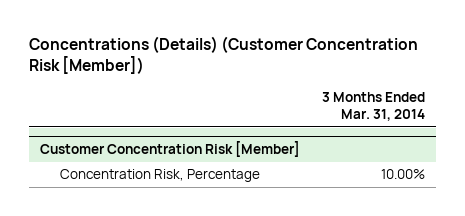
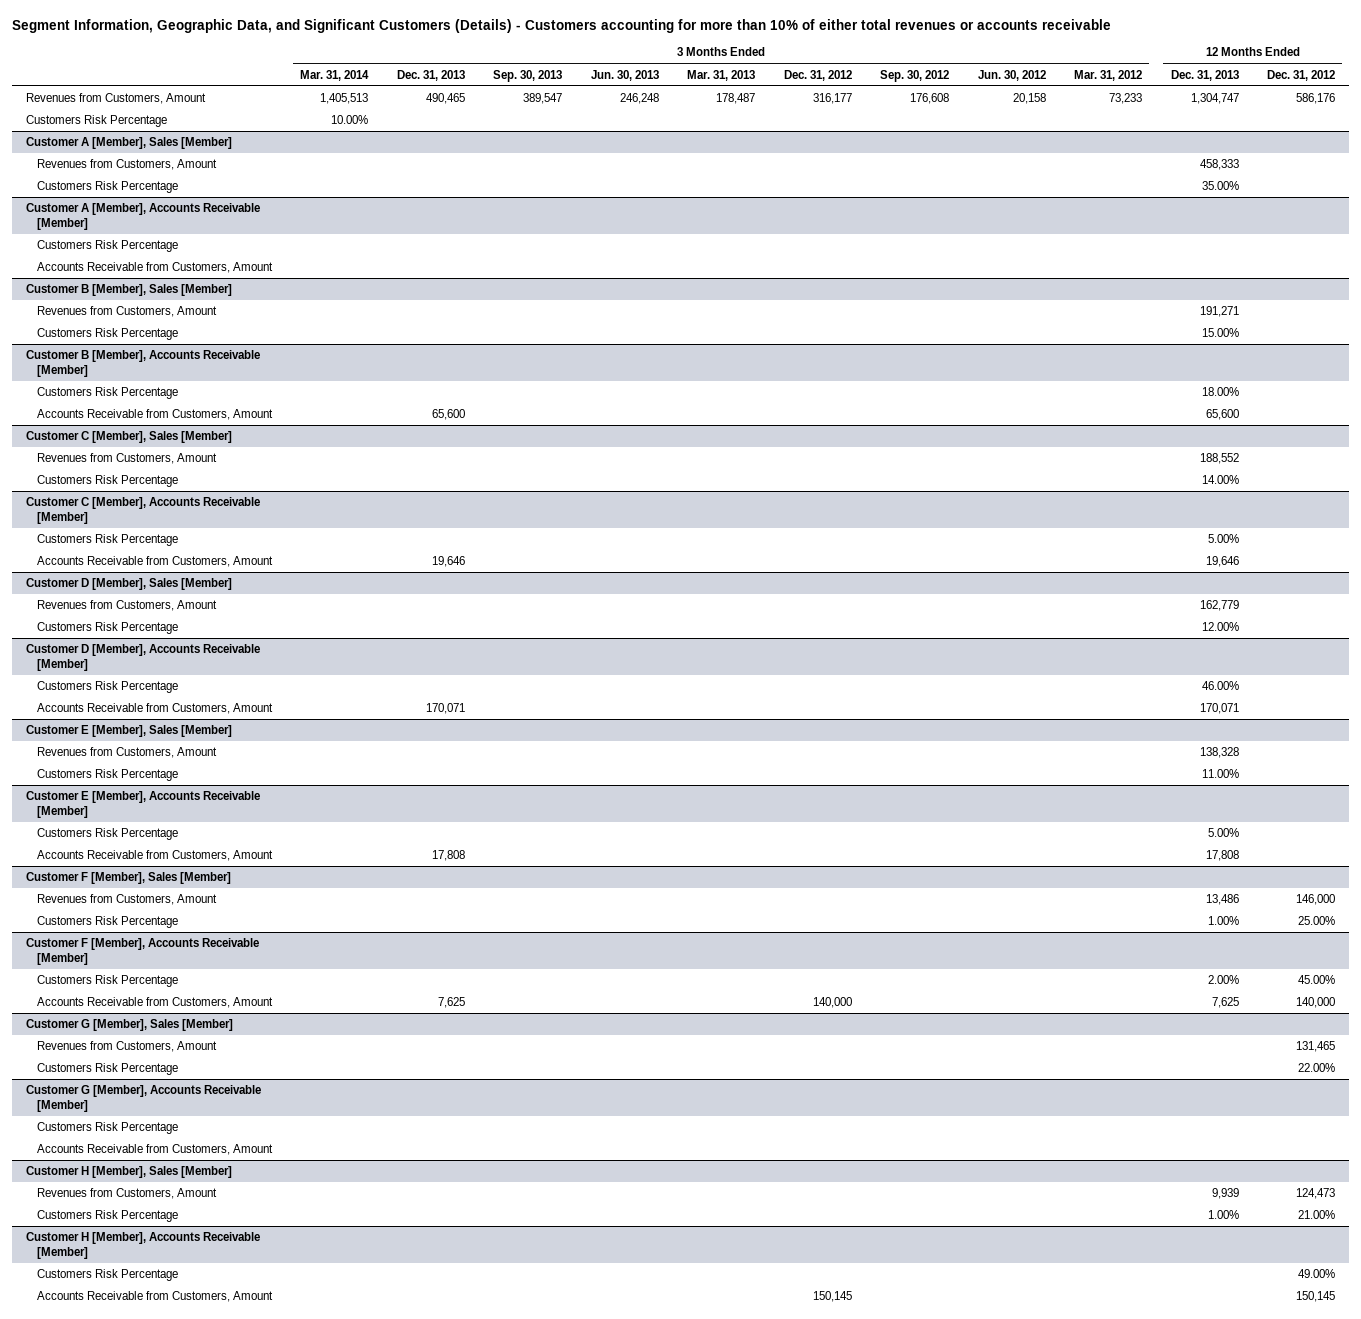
- Concentrations (Details) (Customer Concentration Risk [Member])
+ Segment Information, Geographic Data, and Significant Customers (Details) - Customers accounting for more than 10% of either total revenues or accounts receivable
- | 3 Months Ended Mar. 31, 2014
+ | 3 Months Ended Mar. 31, 2014 | 3 Months Ended Dec. 31, 2013 | 3 Months Ended Sep. 30, 2013 | 3 Months Ended Jun. 30, 2013 | 3 Months Ended Mar. 31, 2013 | 3 Months Ended Dec. 31, 2012 | 3 Months Ended Sep. 30, 2012 | 3 Months Ended Jun. 30, 2012 | 3 Months Ended Mar. 31, 2012 | 12 Months Ended Dec. 31, 2013 | 12 Months Ended Dec. 31, 2012
- Customer Concentration Risk [Member]
- Concentration Risk, Percentage | 10.00%
+ Revenues from Customers, Amount | 1,405,513 | 490,465 | 389,547 | 246,248 | 178,487 | 316,177 | 176,608 | 20,158 | 73,233 | 1,304,747 | 586,176
+ Customers Risk Percentage | 10.00% | | | | | | | | | |
+ Customer A [Member], Sales [Member]
+ Revenues from Customers, Amount | | | | | | | | | | 458,333 |
+ Customers Risk Percentage | | | | | | | | | | 35.00% |
+ Customer A [Member], Accounts Receivable [Member]
+ Customers Risk Percentage
+ Accounts Receivable from Customers, Amount
+ Customer B [Member], Sales [Member]
+ Revenues from Customers, Amount | | | | | | | | | | 191,271 |
+ Customers Risk Percentage | | | | | | | | | | 15.00% |
+ Customer B [Member], Accounts Receivable [Member]
+ Customers Risk Percentage | | | | | | | | | | 18.00% |
+ Accounts Receivable from Customers, Amount | | 65,600 | | | | | | | | 65,600 |
+ Customer C [Member], Sales [Member]
+ Revenues from Customers, Amount | | | | | | | | | | 188,552 |
+ Customers Risk Percentage | | | | | | | | | | 14.00% |
+ Customer C [Member], Accounts Receivable [Member]
+ Customers Risk Percentage | | | | | | | | | | 5.00% |
+ Accounts Receivable from Customers, Amount | | 19,646 | | | | | | | | 19,646 |
+ Customer D [Member], Sales [Member]
+ Revenues from Customers, Amount | | | | | | | | | | 162,779 |
+ Customers Risk Percentage | | | | | | | | | | 12.00% |
+ Customer D [Member], Accounts Receivable [Member]
+ Customers Risk Percentage | | | | | | | | | | 46.00% |
+ Accounts Receivable from Customers, Amount | | 170,071 | | | | | | | | 170,071 |
+ Customer E [Member], Sales [Member]
+ Revenues from Customers, Amount | | | | | | | | | | 138,328 |
+ Customers Risk Percentage | | | | | | | | | | 11.00% |
+ Customer E [Member], Accounts Receivable [Member]
+ Customers Risk Percentage | | | | | | | | | | 5.00% |
+ Accounts Receivable from Customers, Amount | | 17,808 | | | | | | | | 17,808 |
+ Customer F [Member], Sales [Member]
+ Revenues from Customers, Amount | | | | | | | | | | 13,486 | 146,000
+ Customers Risk Percentage | | | | | | | | | | 1.00% | 25.00%
+ Customer F [Member], Accounts Receivable [Member]
+ Customers Risk Percentage | | | | | | | | | | 2.00% | 45.00%
+ Accounts Receivable from Customers, Amount | | 7,625 | | | | 140,000 | | | | 7,625 | 140,000
+ Customer G [Member], Sales [Member]
+ Revenues from Customers, Amount | | | | | | | | | | | 131,465
+ Customers Risk Percentage | | | | | | | | | | | 22.00%
+ Customer G [Member], Accounts Receivable [Member]
+ Customers Risk Percentage
+ Accounts Receivable from Customers, Amount
+ Customer H [Member], Sales [Member]
+ Revenues from Customers, Amount | | | | | | | | | | 9,939 | 124,473
+ Customers Risk Percentage | | | | | | | | | | 1.00% | 21.00%
+ Customer H [Member], Accounts Receivable [Member]
+ Customers Risk Percentage | | | | | | | | | | | 49.00%
+ Accounts Receivable from Customers, Amount | | | | | | 150,145 | | | | | 150,145

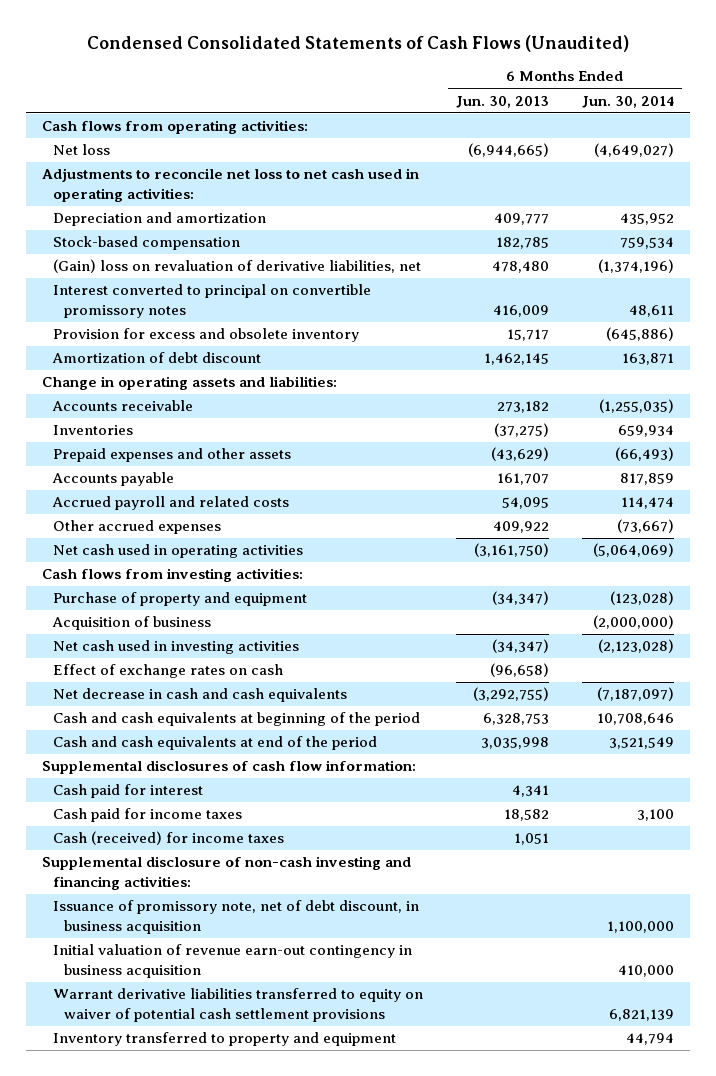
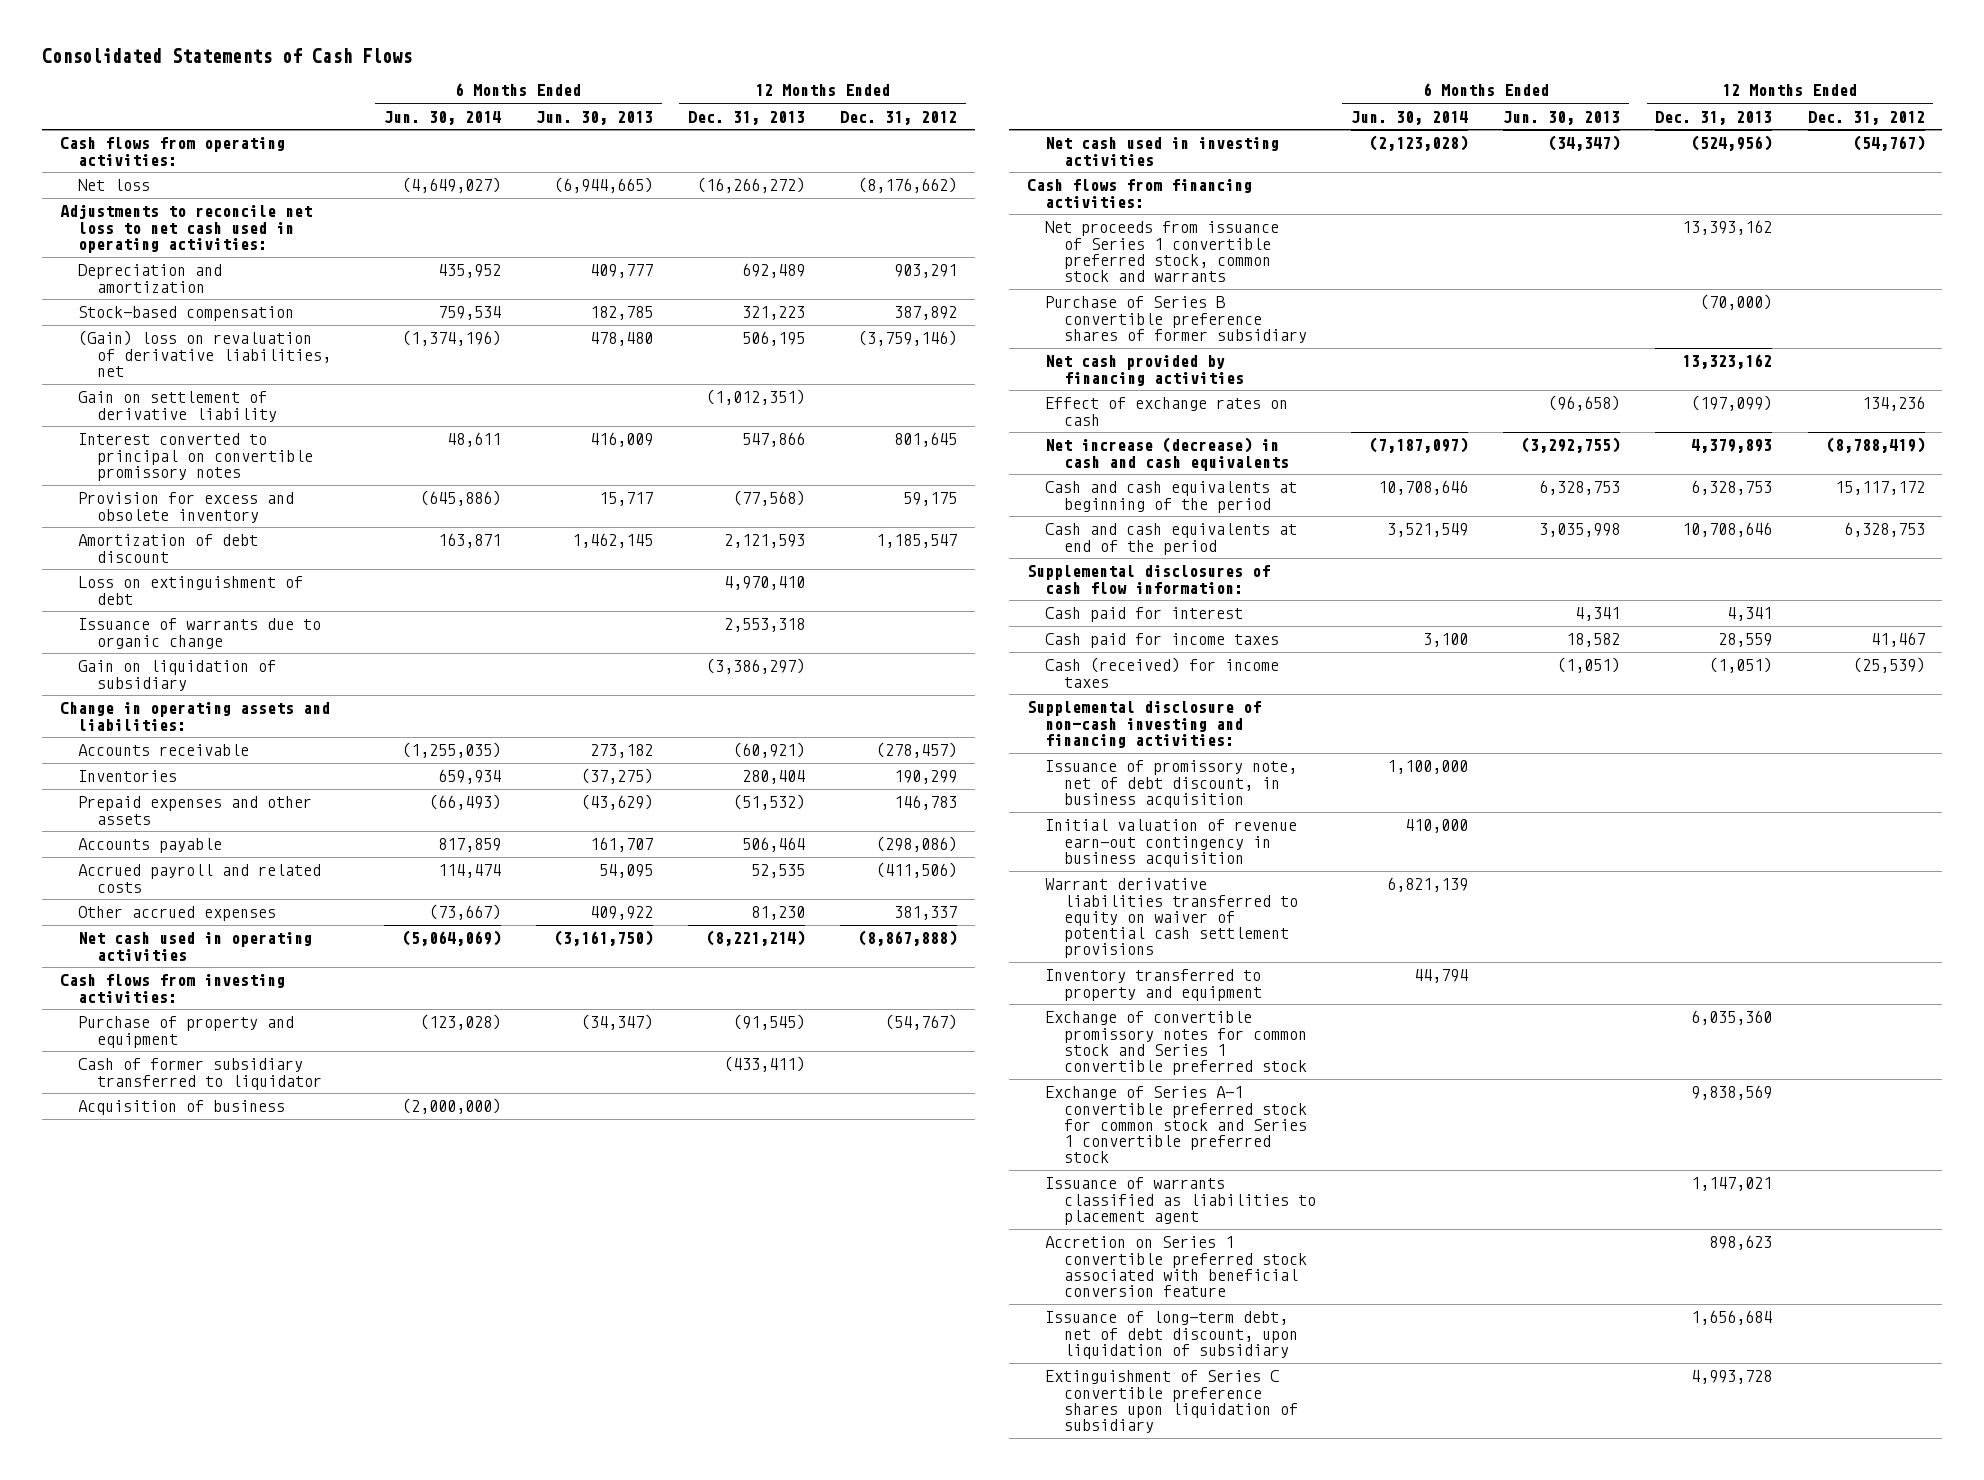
- Condensed Consolidated Statements of Cash Flows (Unaudited)
+ Consolidated Statements of Cash Flows
- | 6 Months Ended Jun. 30, 2013 | 6 Months Ended Jun. 30, 2014
+ | 6 Months Ended Jun. 30, 2014 | 6 Months Ended Jun. 30, 2013 | 12 Months Ended Dec. 31, 2013 | 12 Months Ended Dec. 31, 2012
+ Gain on settlement of derivative liability | | | (1,012,351) |
+ Loss on extinguishment of debt | | | 4,970,410 |
+ Issuance of warrants due to organic change | | | 2,553,318 |
+ Gain on liquidation of subsidiary | | | (3,386,297) |
+ Cash of former subsidiary transferred to liquidator | | | (433,411) |
+ Cash flows from financing activities:
+ Net proceeds from issuance of Series 1 convertible preferred stock, common stock and warrants | | | 13,393,162 |
+ Purchase of Series B convertible preference shares of former subsidiary | | | (70,000) |
+ Net cash provided by financing activities | | | 13,323,162 |
- Net decrease in cash and cash equivalents | (3,292,755) | (7,187,097)
+ Net increase (decrease) in cash and cash equivalents | (7,187,097) | (3,292,755) | 4,379,893 | (8,788,419)
- Cash (received) for income taxes | 1,051 |
+ Cash (received) for income taxes | | (1,051) | (1,051) | (25,539)
+ Exchange of convertible promissory notes for common stock and Series 1 convertible preferred stock | | | 6,035,360 |
+ Exchange of Series A-1 convertible preferred stock for common stock and Series 1 convertible preferred stock | | | 9,838,569 |
+ Issuance of warrants classified as liabilities to placement agent | | | 1,147,021 |
+ Accretion on Series 1 convertible preferred stock associated with beneficial conversion feature | | | 898,623 |
+ Issuance of long-term debt, net of debt discount, upon liquidation of subsidiary | | | 1,656,684 |
+ Extinguishment of Series C convertible preference shares upon liquidation of subsidiary | | | 4,993,728 |

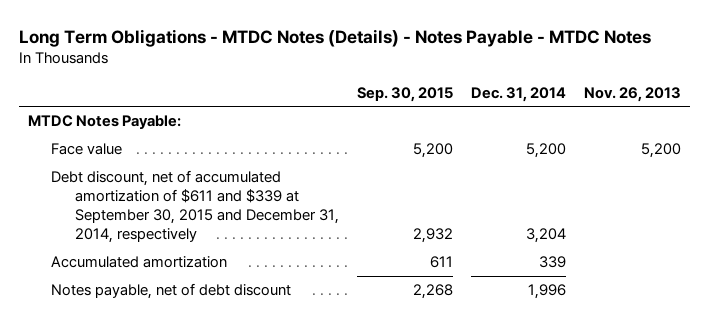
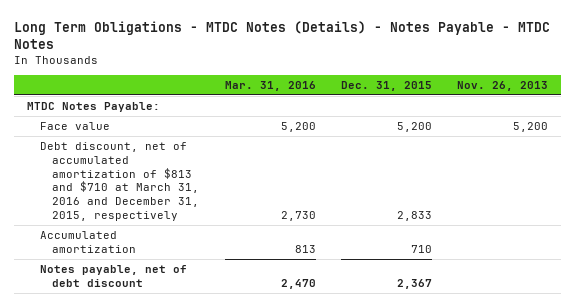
- | Sep. 30, 2015 | Dec. 31, 2014 | Nov. 26, 2013
+ | Mar. 31, 2016 | Dec. 31, 2015 | Nov. 26, 2013
- Debt discount, net of accumulated amortization of $611 and $339 at September 30, 2015 and December 31, 2014, respectively | 2,932 | 3,204 |
+ Debt discount, net of accumulated amortization of $813 and $710 at March 31, 2016 and December 31, 2015, respectively | 2,730 | 2,833 |

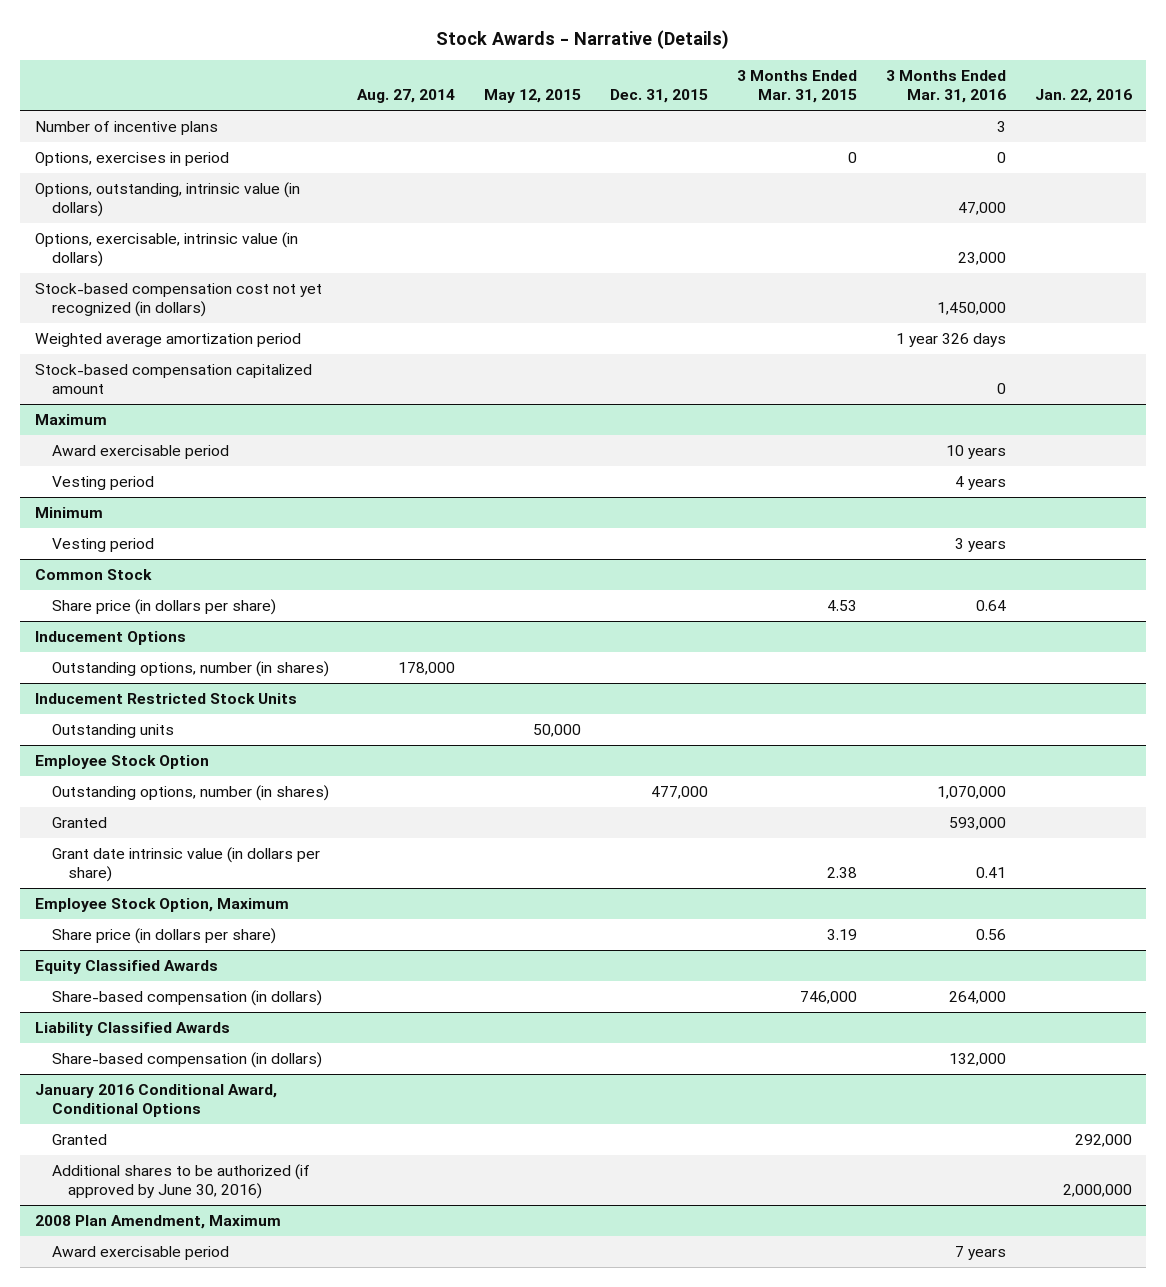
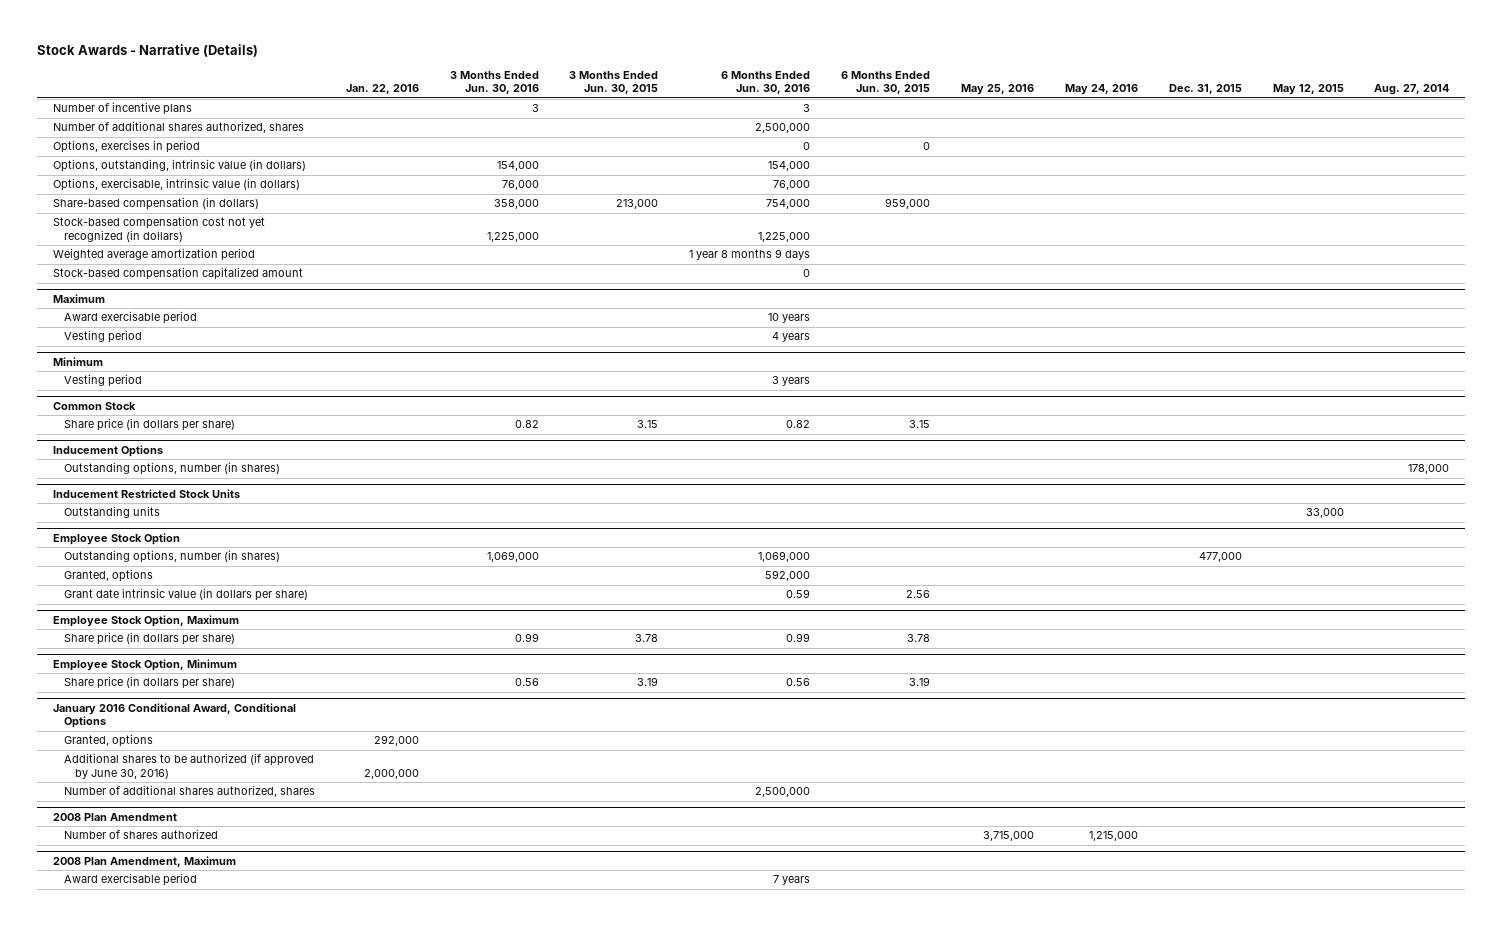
- | Aug. 27, 2014 | May 12, 2015 | Dec. 31, 2015 | 3 Months Ended Mar. 31, 2015 | 3 Months Ended Mar. 31, 2016 | Jan. 22, 2016
+ | Jan. 22, 2016 | 3 Months Ended Jun. 30, 2016 | 3 Months Ended Jun. 30, 2015 | 6 Months Ended Jun. 30, 2016 | 6 Months Ended Jun. 30, 2015 | May 25, 2016 | May 24, 2016 | Dec. 31, 2015 | May 12, 2015 | Aug. 27, 2014
+ Number of additional shares authorized, shares | | | | 2,500,000 | | | | | |
+ Share-based compensation (in dollars) | | 358,000 | 213,000 | 754,000 | 959,000 | | | | |
@ Inducement Restricted Stock Units
- Outstanding units | | 50,000 | | | |
+ Outstanding units | | | | | | | | | 33,000 |
@ Employee Stock Option
- Granted | | | | | 593,000 |
+ Granted, options | | | | 592,000 | | | | | |
- Equity Classified Awards
- Share-based compensation (in dollars) | | | | 746,000 | 264,000 |
- Liability Classified Awards
- Share-based compensation (in dollars) | | | | | 132,000 |
+ Employee Stock Option, Minimum
+ Share price (in dollars per share) | | 0.56 | 3.19 | 0.56 | 3.19 | | | | |
@ January 2016 Conditional Award, Conditional Options
- Granted | | | | | | 292,000
+ Granted, options | 292,000 | | | | | | | | |
+ Number of additional shares authorized, shares | | | | 2,500,000 | | | | | |
+ 2008 Plan Amendment
+ Number of shares authorized | | | | | | 3,715,000 | 1,215,000 | | |

